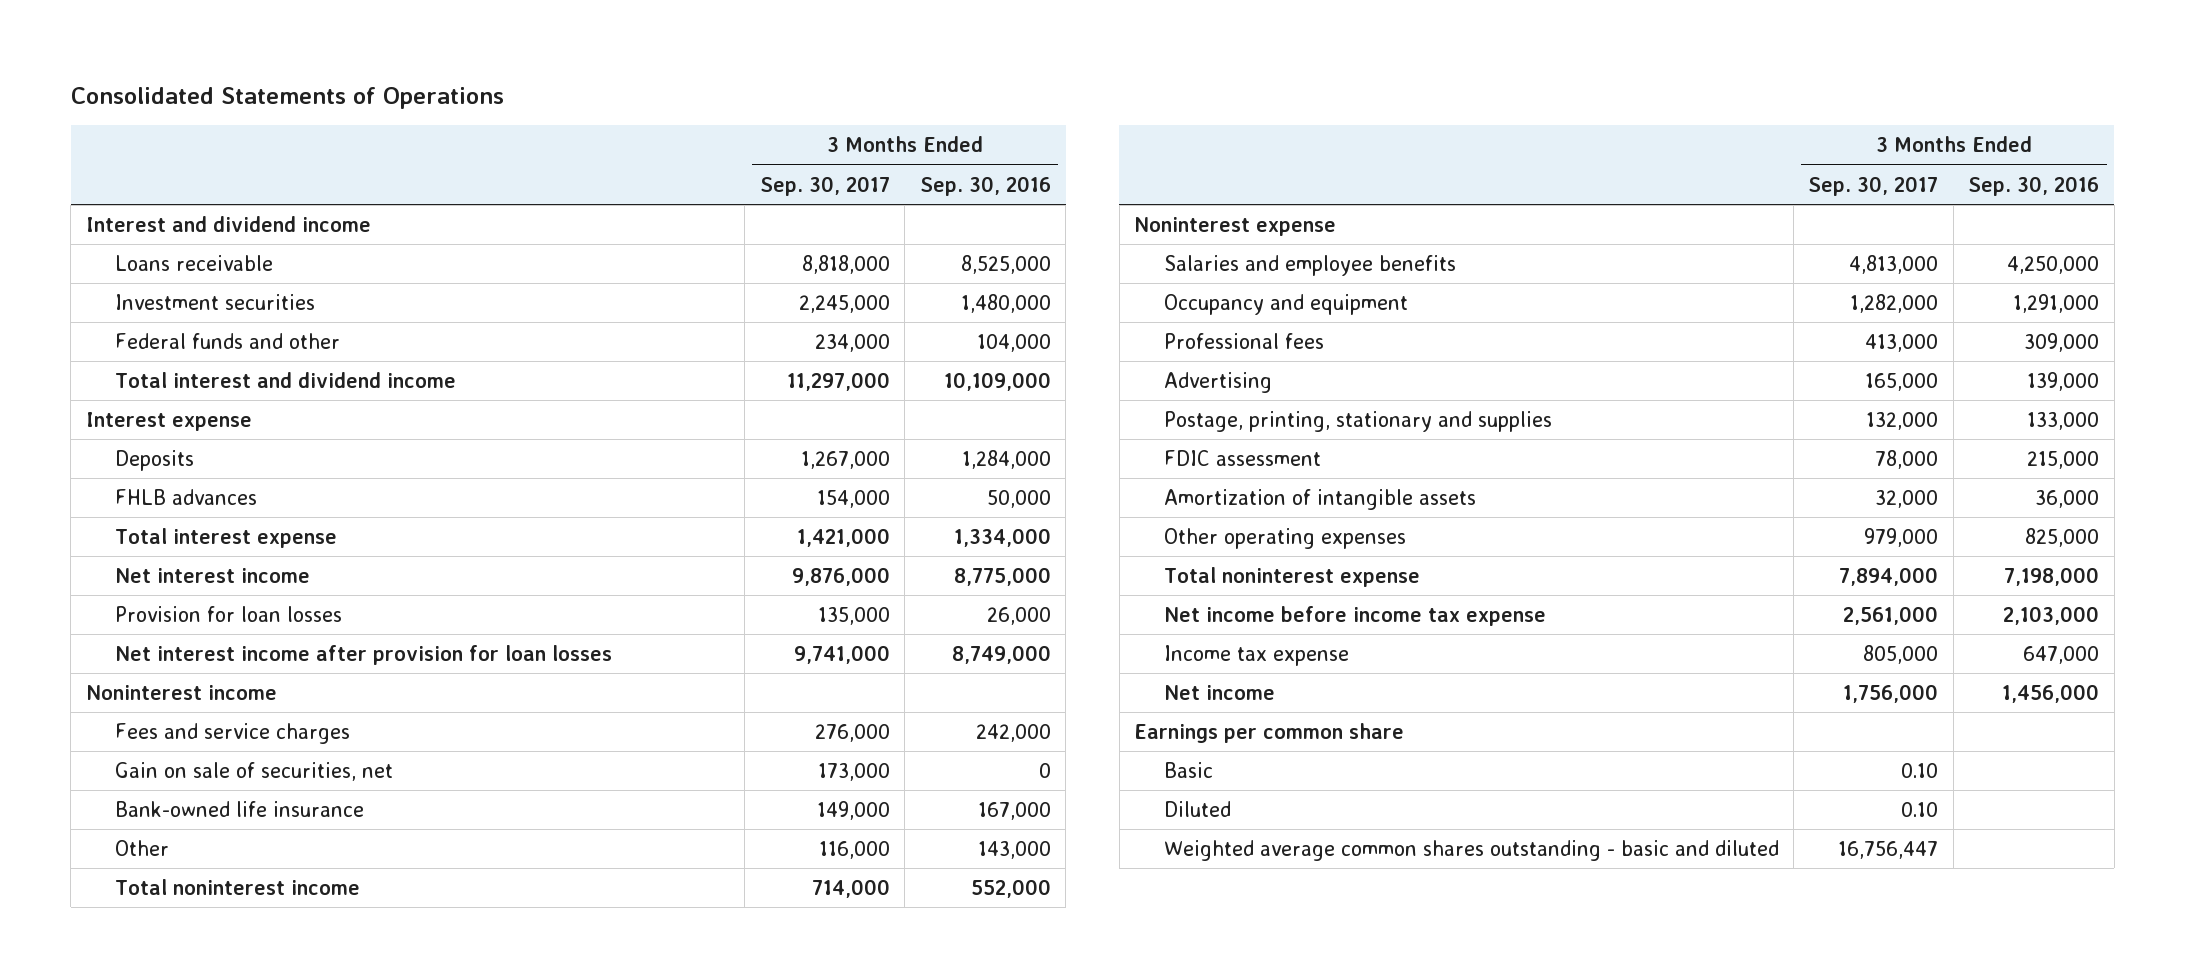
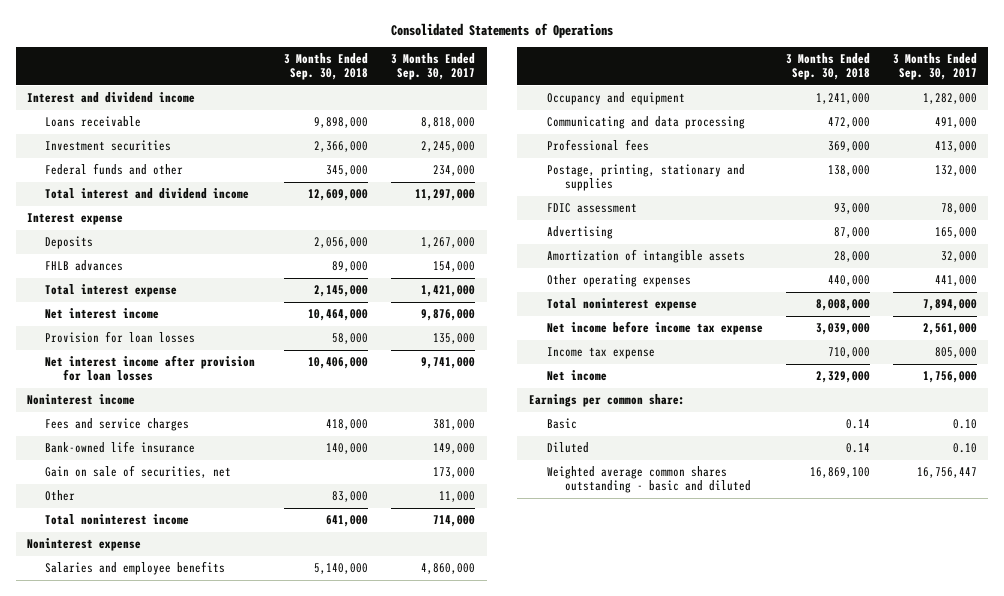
- | 3 Months Ended Sep. 30, 2017 | 3 Months Ended Sep. 30, 2016
+ | 3 Months Ended Sep. 30, 2018 | 3 Months Ended Sep. 30, 2017
- Fees and service charges | 276,000 | 242,000
+ Fees and service charges | 418,000 | 381,000
- Other | 116,000 | 143,000
moved down: Gain on sale of securities, net | | 173,000
+ Other | 83,000 | 11,000
- Salaries and employee benefits | 4,813,000 | 4,250,000
+ Salaries and employee benefits | 5,140,000 | 4,860,000
+ Communicating and data processing | 472,000 | 491,000
moved down: Advertising | 87,000 | 165,000
- Other operating expenses | 979,000 | 825,000
+ Other operating expenses | 440,000 | 441,000
- Earnings per common share
+ Earnings per common share:

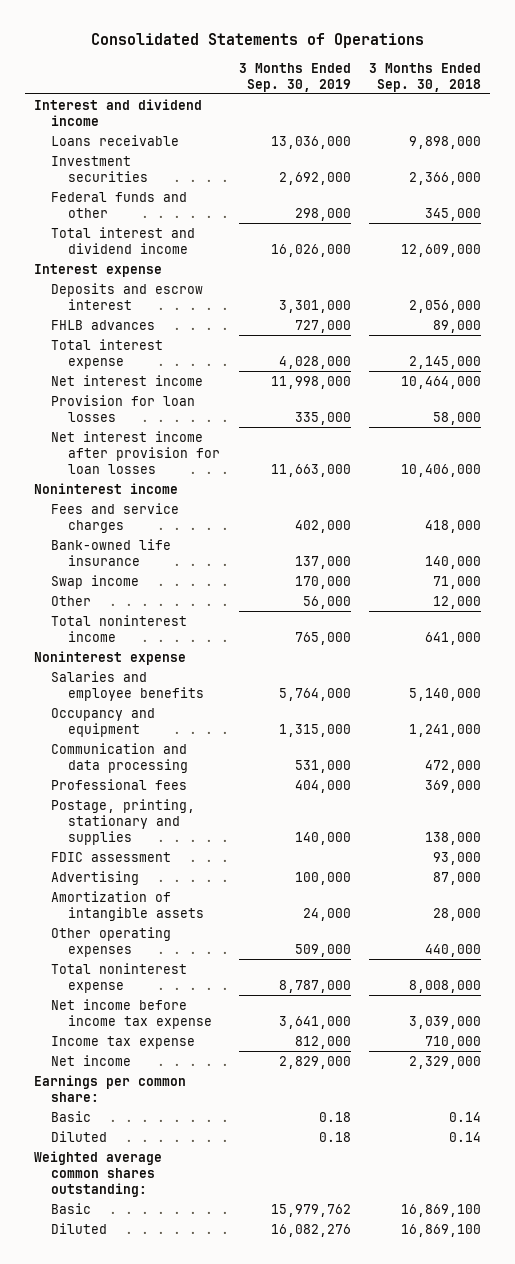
- | 3 Months Ended Sep. 30, 2018 | 3 Months Ended Sep. 30, 2017
+ | 3 Months Ended Sep. 30, 2019 | 3 Months Ended Sep. 30, 2018
- Deposits | 2,056,000 | 1,267,000
+ Deposits and escrow interest | 3,301,000 | 2,056,000
- Gain on sale of securities, net | | 173,000
- Other | 83,000 | 11,000
+ Swap income | 170,000 | 71,000
+ Other | 56,000 | 12,000
- Communicating and data processing | 472,000 | 491,000
+ Communication and data processing | 531,000 | 472,000
- Weighted average common shares outstanding - basic and diluted | 16,869,100 | 16,756,447
+ Weighted average common shares outstanding:
+ Basic | 15,979,762 | 16,869,100
+ Diluted | 16,082,276 | 16,869,100

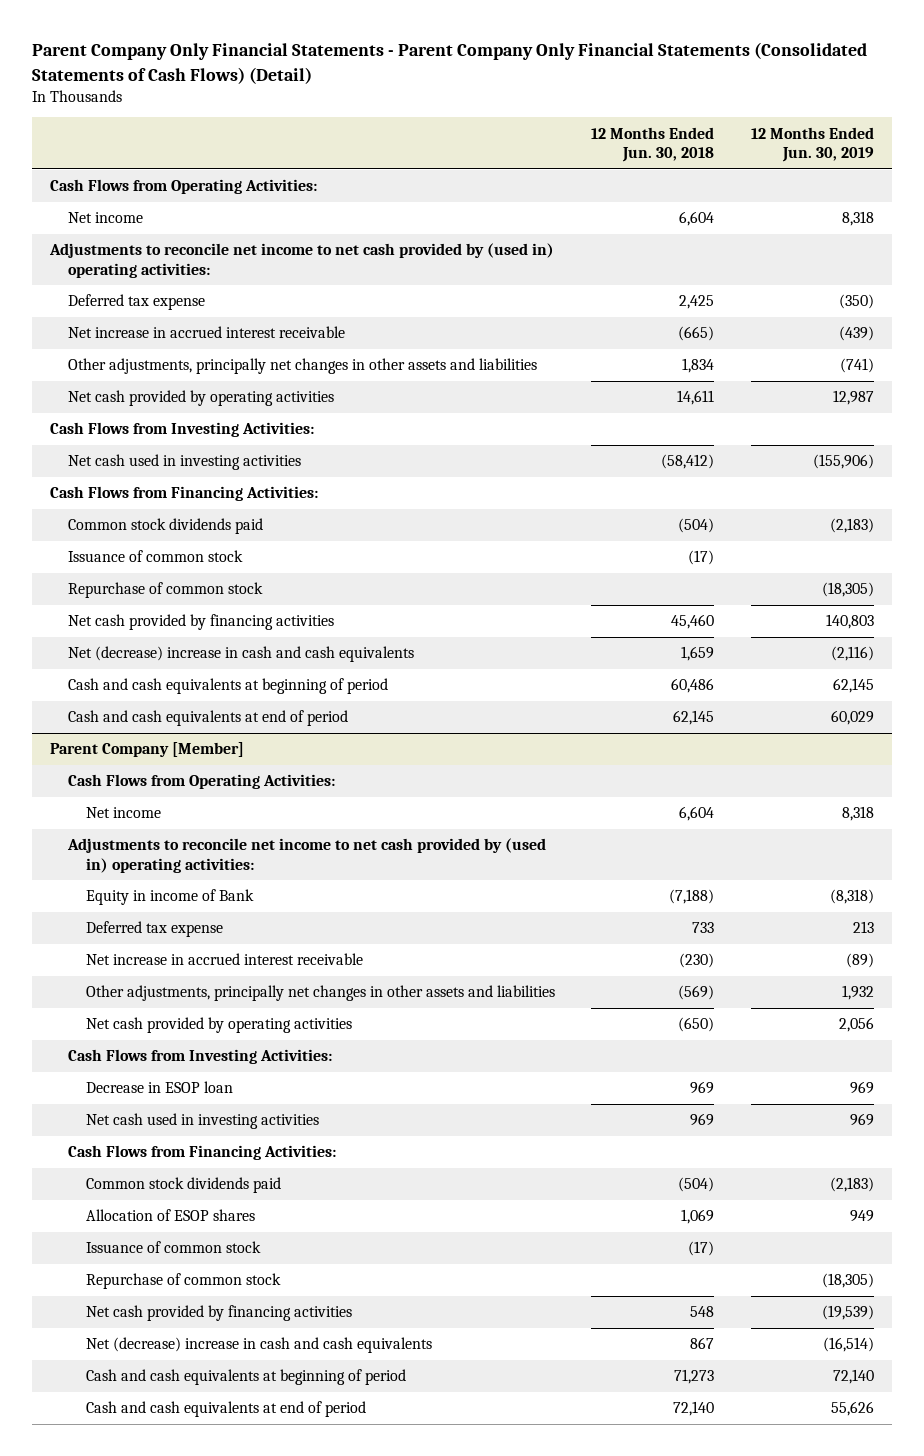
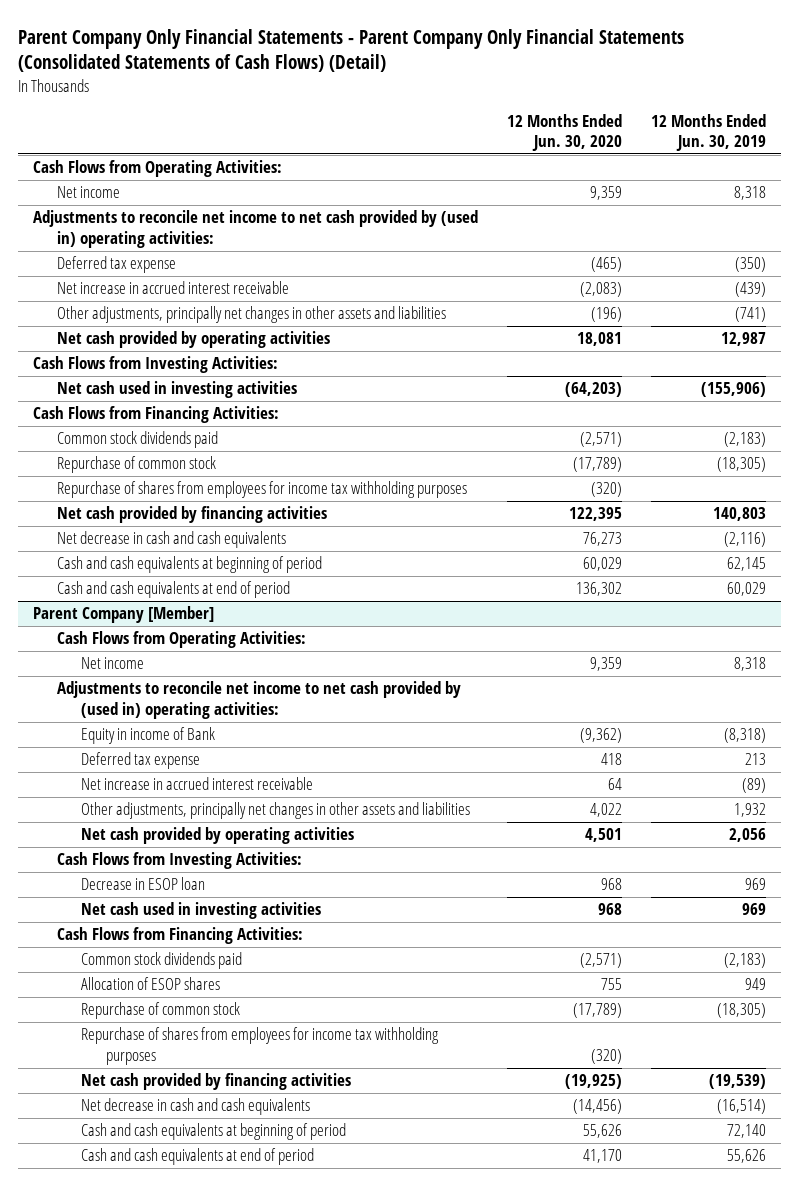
- | 12 Months Ended Jun. 30, 2018 | 12 Months Ended Jun. 30, 2019
+ | 12 Months Ended Jun. 30, 2020 | 12 Months Ended Jun. 30, 2019
- Issuance of common stock | (17) |
+ Repurchase of shares from employees for income tax withholding purposes | (320) |
- Net (decrease) increase in cash and cash equivalents | 1,659 | (2,116)
+ Net decrease in cash and cash equivalents | 76,273 | (2,116)
@ Parent Company [Member]
- Issuance of common stock | (17) |
+ Repurchase of shares from employees for income tax withholding purposes | (320) |
- Net (decrease) increase in cash and cash equivalents | 867 | (16,514)
+ Net decrease in cash and cash equivalents | (14,456) | (16,514)

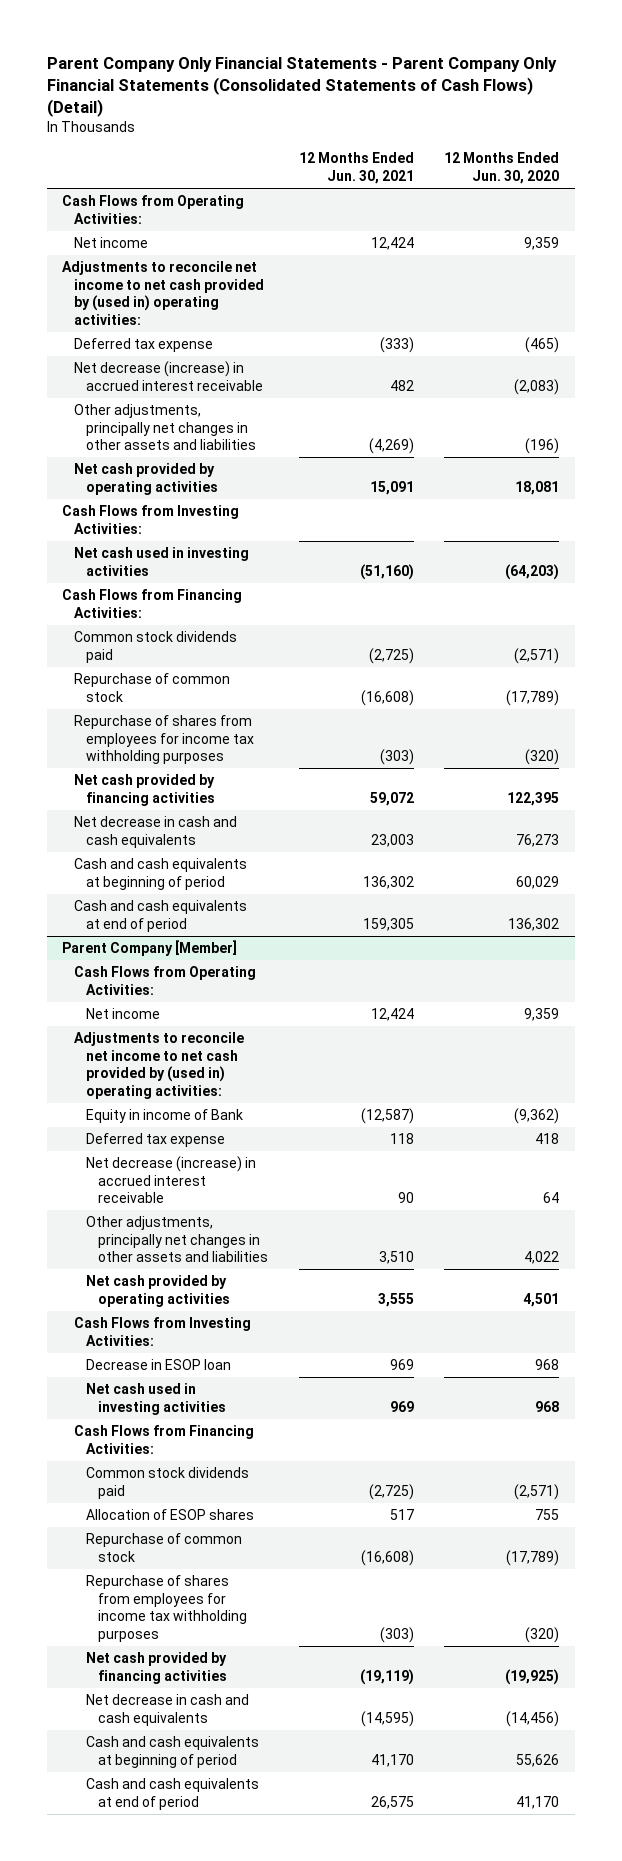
- | 12 Months Ended Jun. 30, 2020 | 12 Months Ended Jun. 30, 2019
+ | 12 Months Ended Jun. 30, 2021 | 12 Months Ended Jun. 30, 2020
- Net increase in accrued interest receivable | (2,083) | (439)
+ Net decrease (increase) in accrued interest receivable | 482 | (2,083)
@ Parent Company [Member]
- Net increase in accrued interest receivable | 64 | (89)
+ Net decrease (increase) in accrued interest receivable | 90 | 64

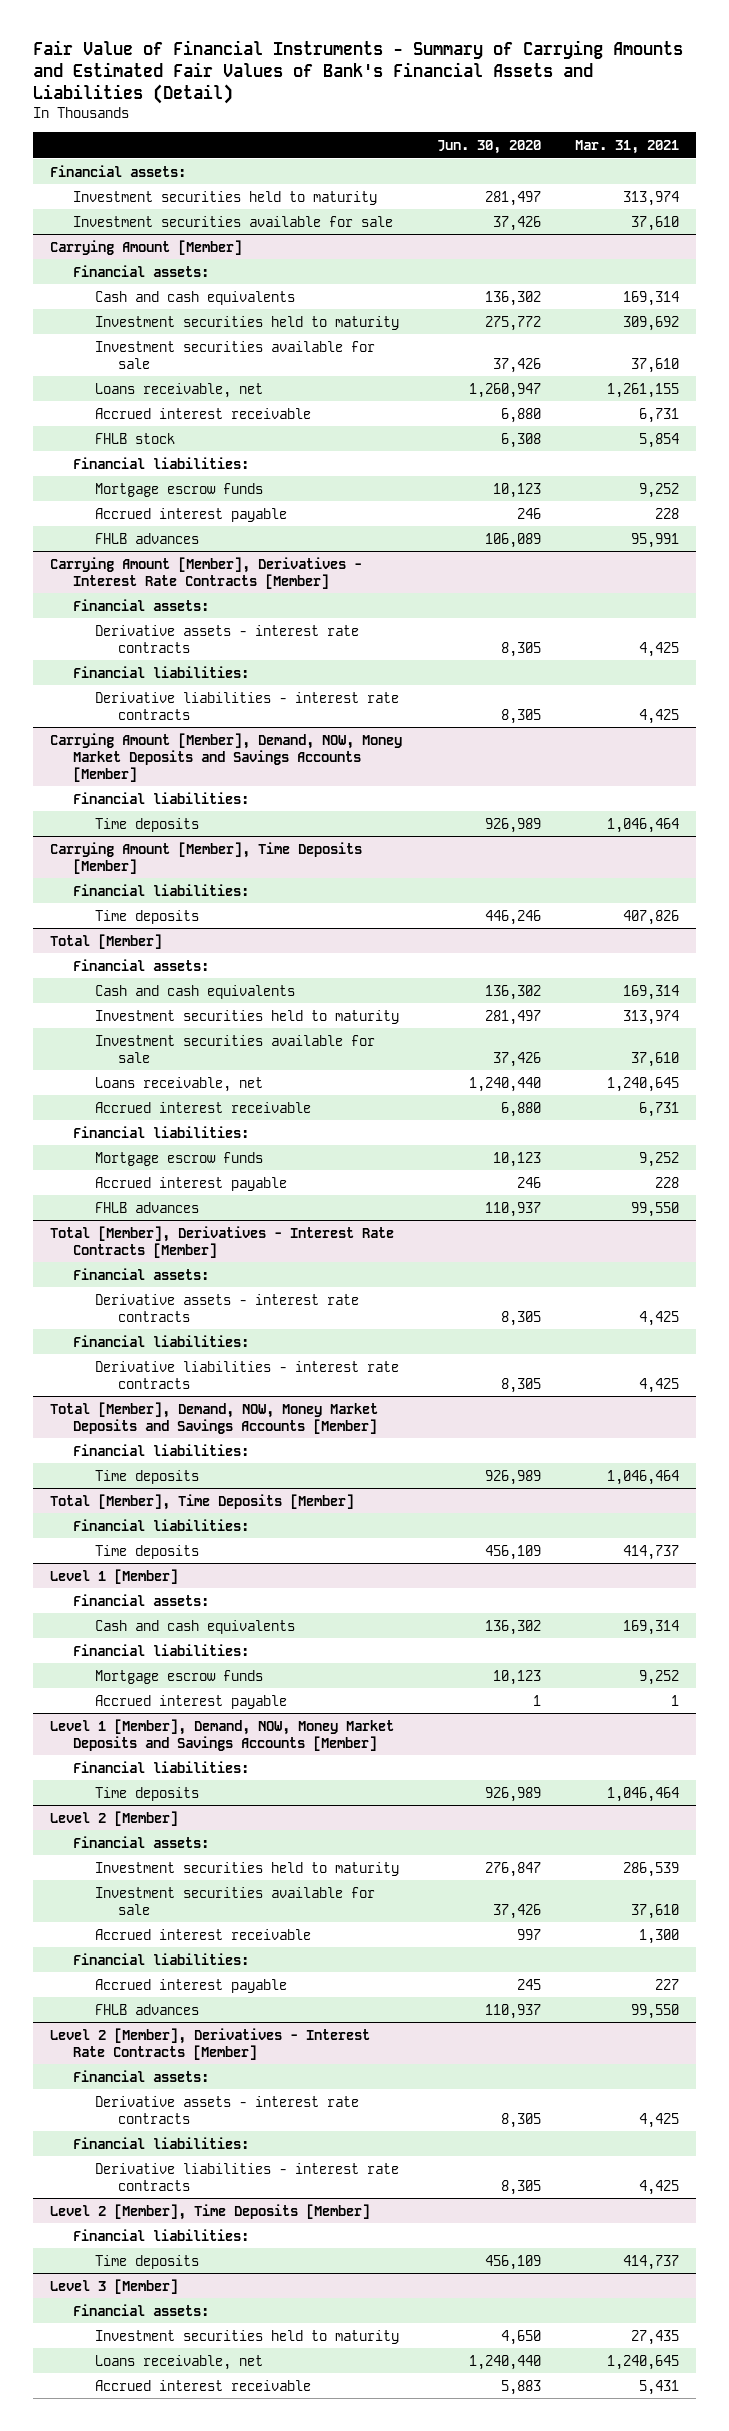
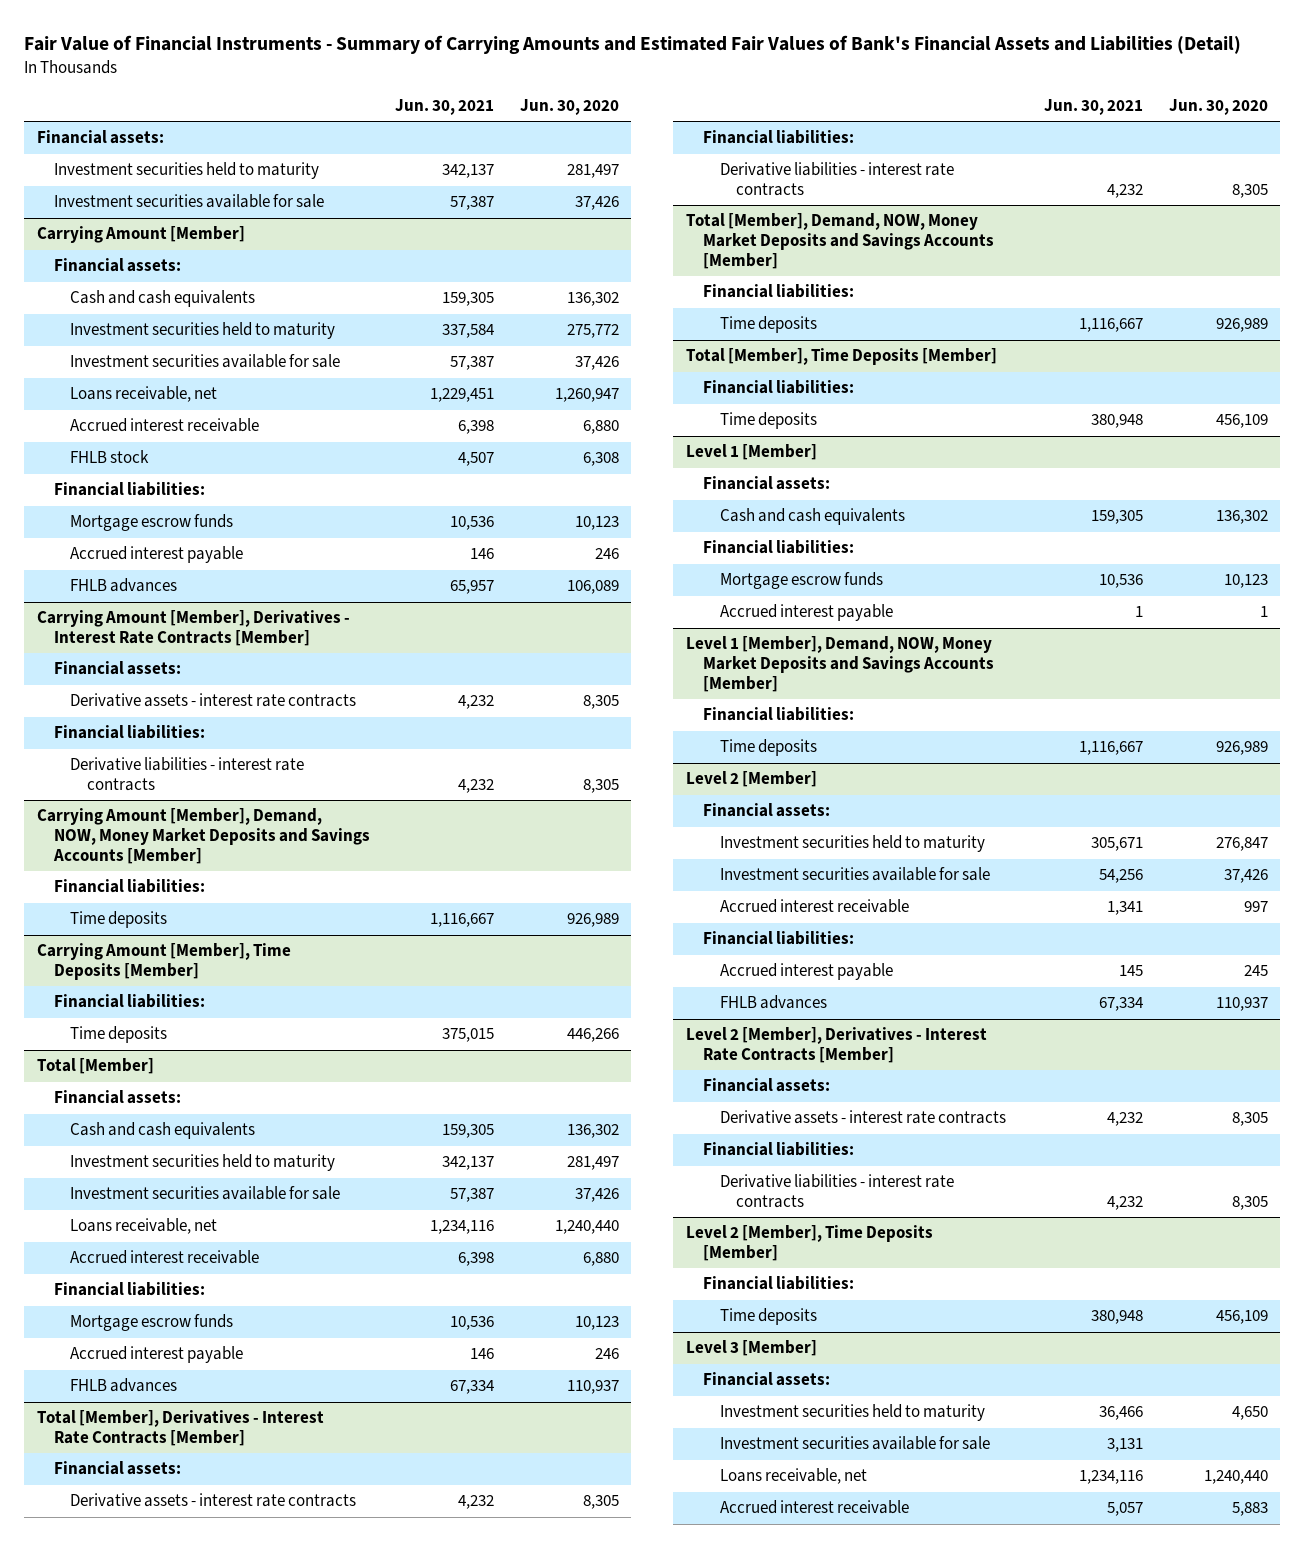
- | Jun. 30, 2020 | Mar. 31, 2021
+ | Jun. 30, 2021 | Jun. 30, 2020
@ Carrying Amount [Member], Time Deposits [Member]
- Time deposits | 446,246 | 407,826
+ Time deposits | 375,015 | 446,266
@ Level 3 [Member]
+ Investment securities available for sale | 3,131 |

